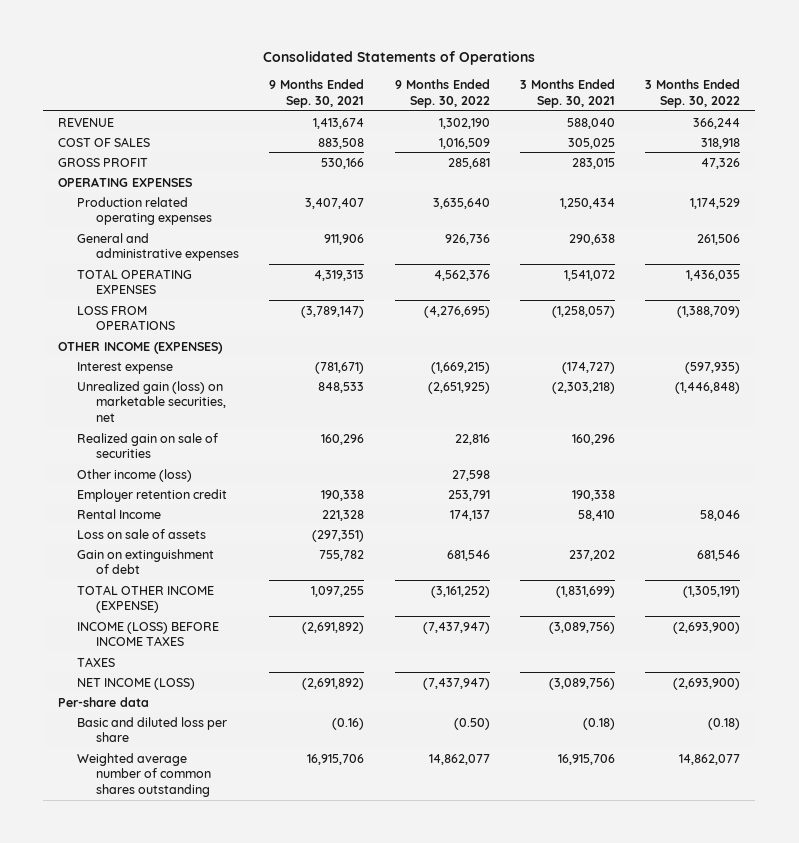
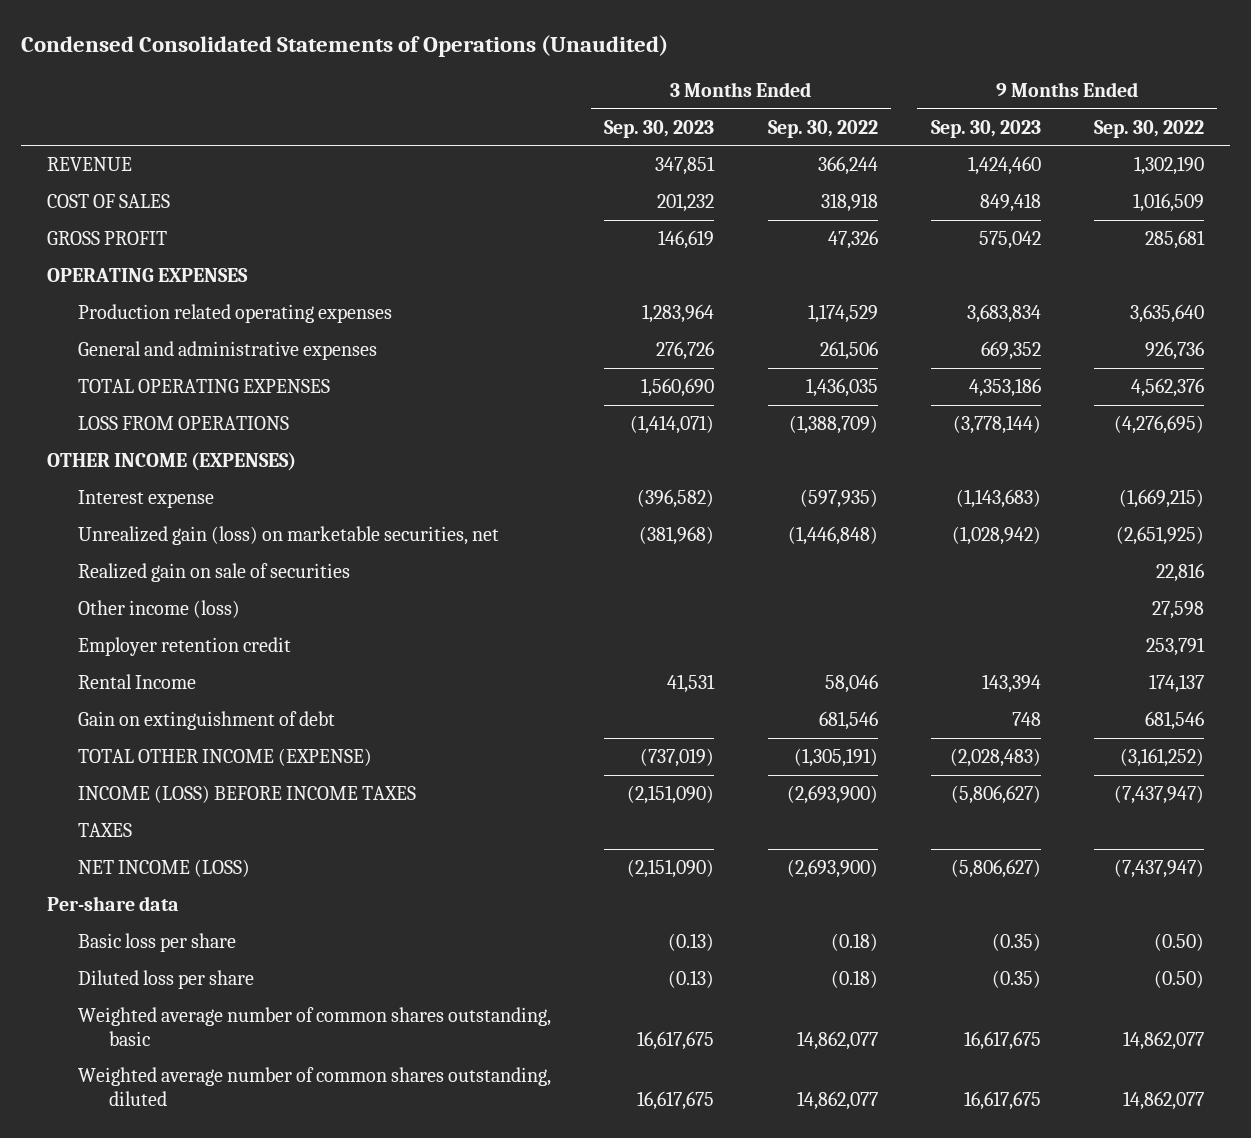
- Consolidated Statements of Operations
+ Condensed Consolidated Statements of Operations (Unaudited)
- | 9 Months Ended Sep. 30, 2021 | 9 Months Ended Sep. 30, 2022 | 3 Months Ended Sep. 30, 2021 | 3 Months Ended Sep. 30, 2022
+ | 3 Months Ended Sep. 30, 2023 | 3 Months Ended Sep. 30, 2022 | 9 Months Ended Sep. 30, 2023 | 9 Months Ended Sep. 30, 2022
- Loss on sale of assets | (297,351) | | |
- Basic and diluted loss per share | (0.16) | (0.50) | (0.18) | (0.18)
- Weighted average number of common shares outstanding | 16,915,706 | 14,862,077 | 16,915,706 | 14,862,077
+ Basic loss per share | (0.13) | (0.18) | (0.35) | (0.50)
+ Diluted loss per share | (0.13) | (0.18) | (0.35) | (0.50)
+ Weighted average number of common shares outstanding, basic | 16,617,675 | 14,862,077 | 16,617,675 | 14,862,077
+ Weighted average number of common shares outstanding, diluted | 16,617,675 | 14,862,077 | 16,617,675 | 14,862,077

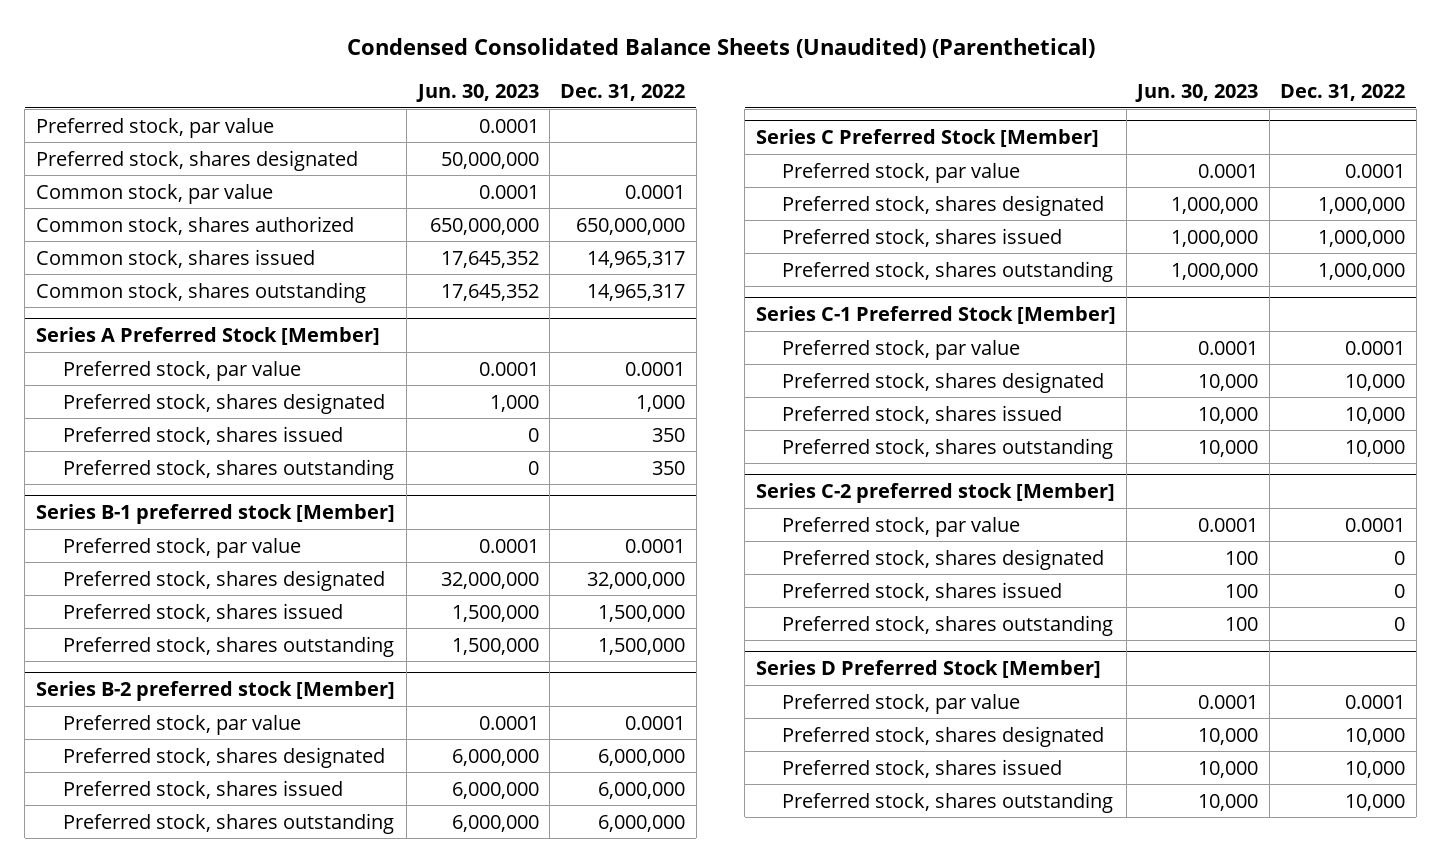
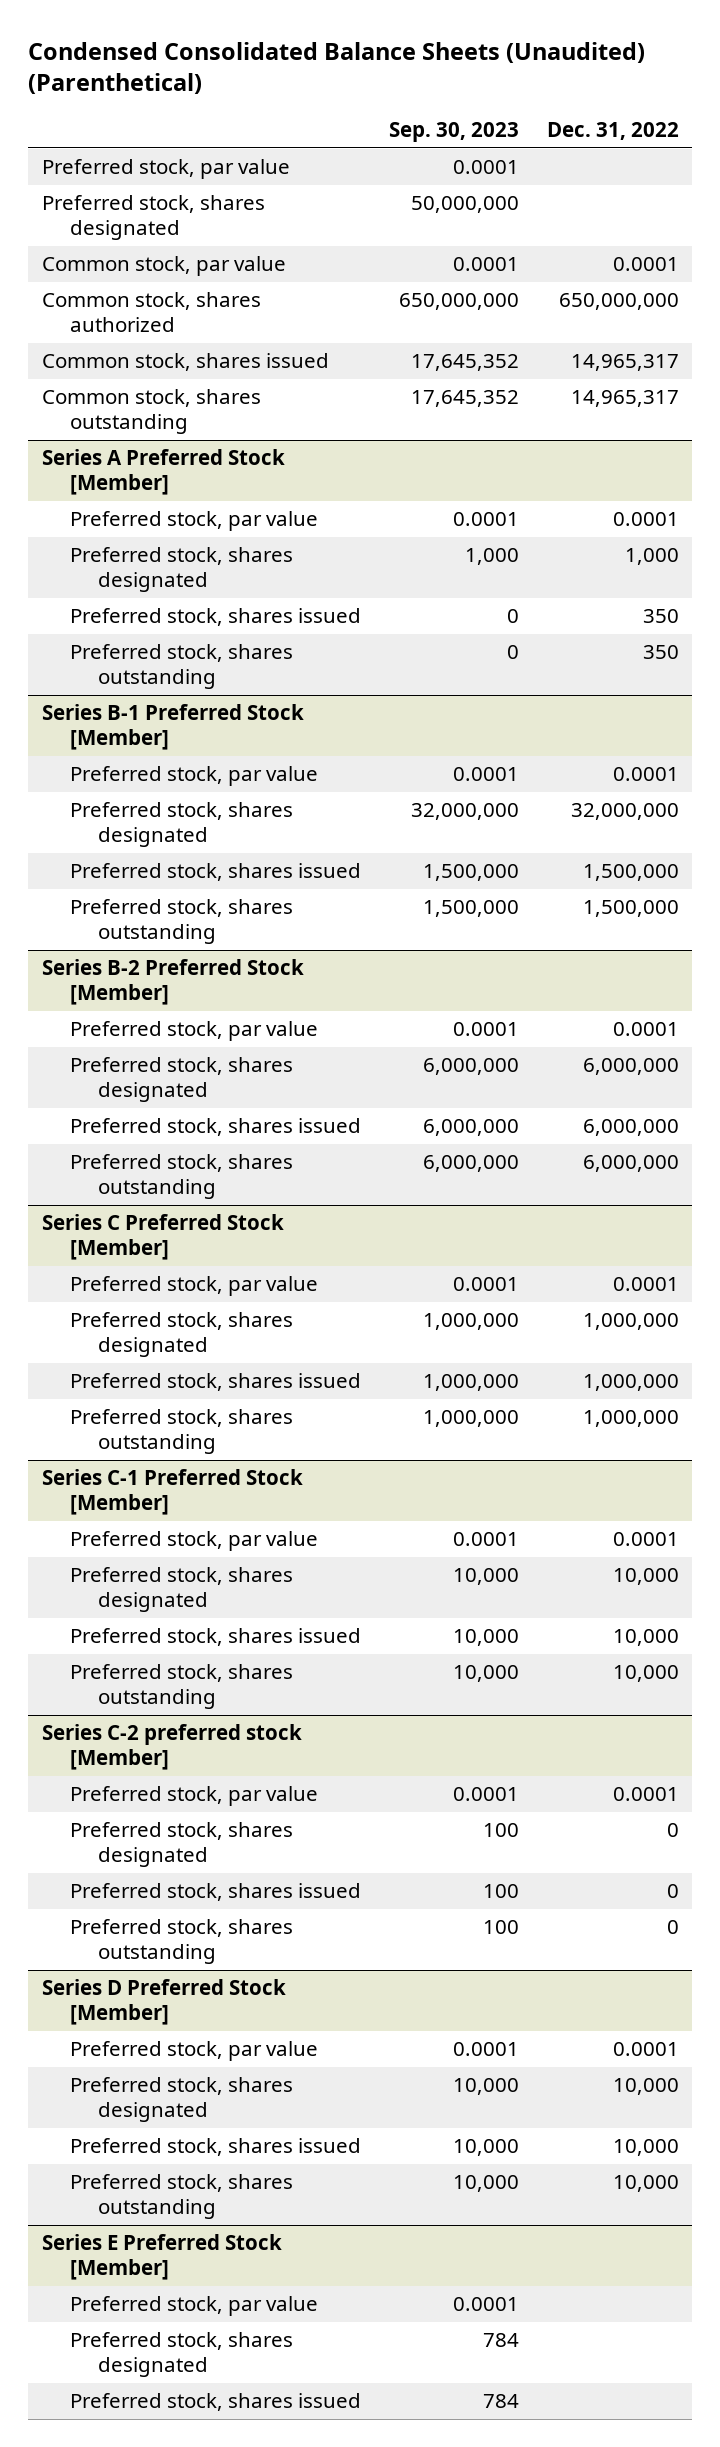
- | Jun. 30, 2023 | Dec. 31, 2022
+ | Sep. 30, 2023 | Dec. 31, 2022
- Series B-1 preferred stock [Member]
+ Series B-1 Preferred Stock [Member]
- Series B-2 preferred stock [Member]
+ Series B-2 Preferred Stock [Member]
+ Series E Preferred Stock [Member]
+ Preferred stock, par value | 0.0001 |
+ Preferred stock, shares designated | 784 |
+ Preferred stock, shares issued | 784 |

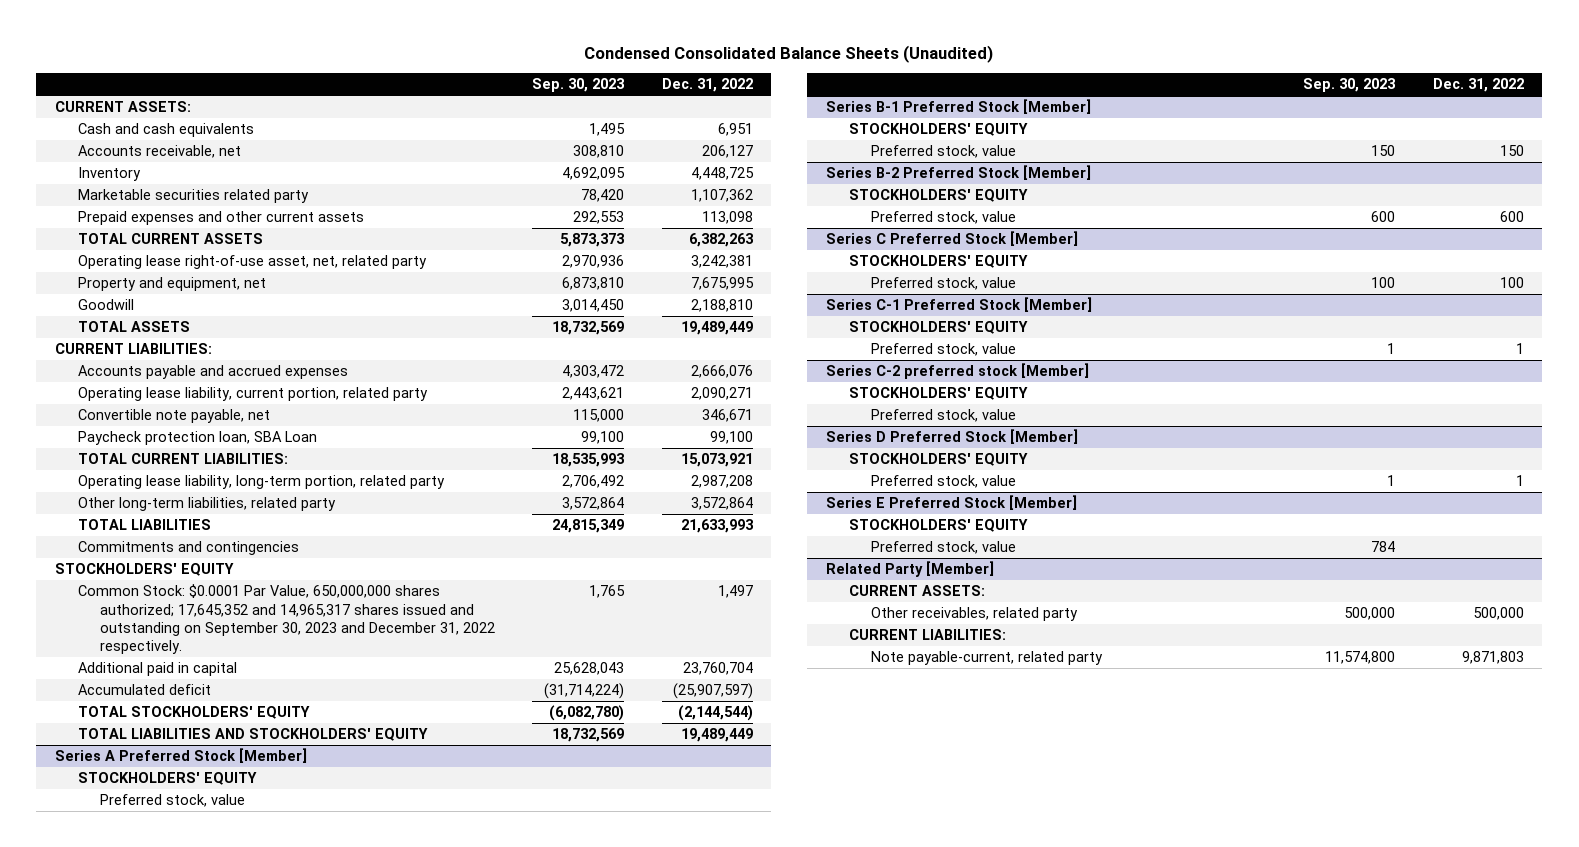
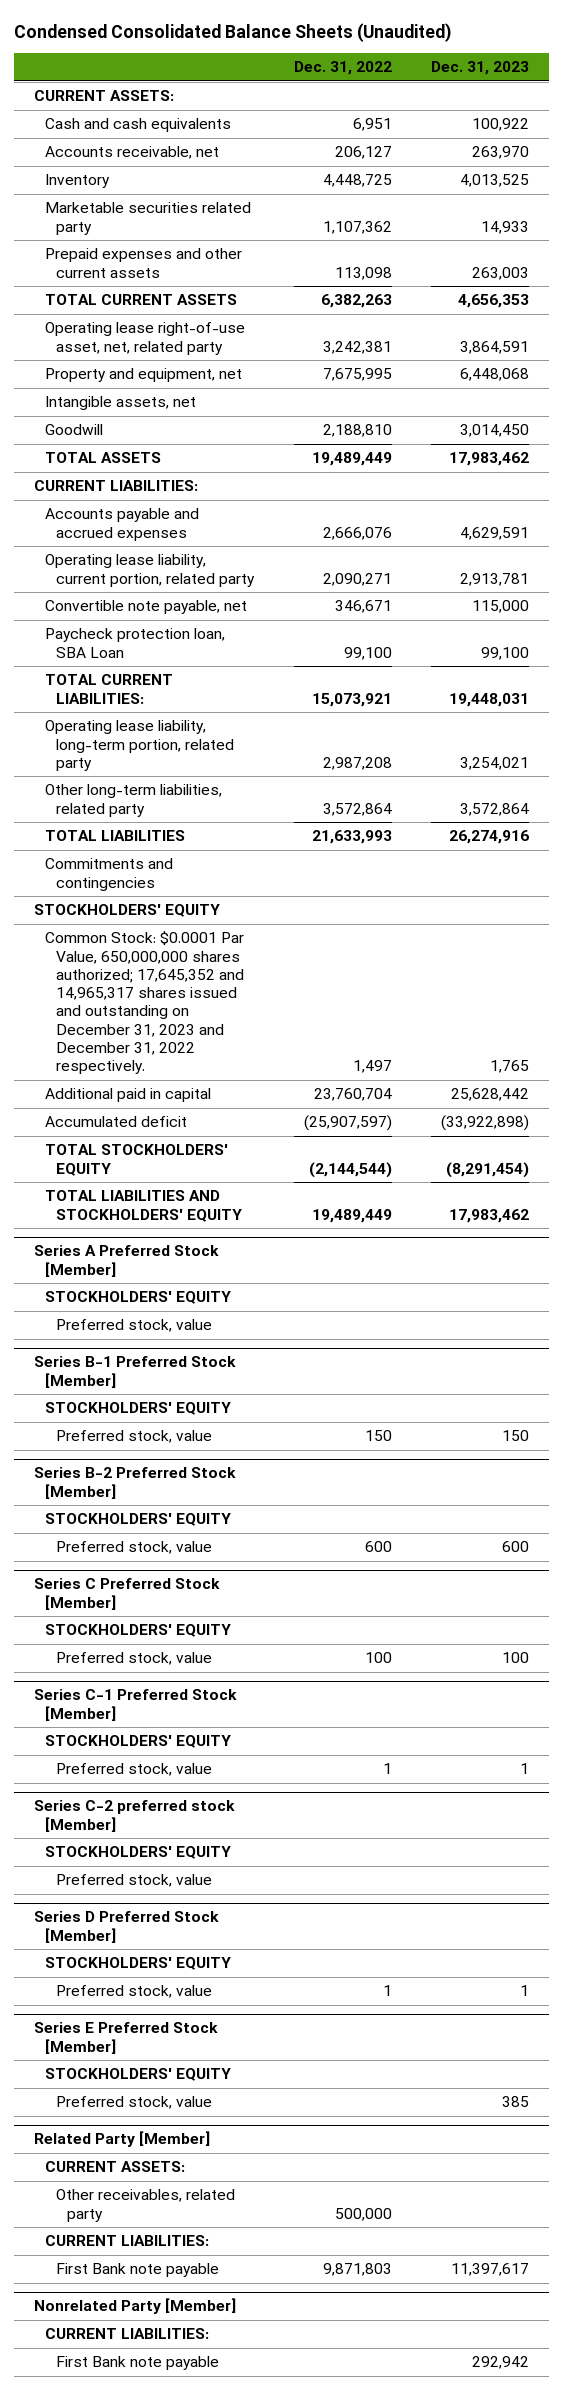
- | Sep. 30, 2023 | Dec. 31, 2022
+ | Dec. 31, 2022 | Dec. 31, 2023
+ Intangible assets, net
- Common Stock: $0.0001 Par Value, 650,000,000 shares authorized; 17,645,352 and 14,965,317 shares issued and outstanding on September 30, 2023 and December 31, 2022 respectively. | 1,765 | 1,497
+ Common Stock: $0.0001 Par Value, 650,000,000 shares authorized; 17,645,352 and 14,965,317 shares issued and outstanding on December 31, 2023 and December 31, 2022 respectively. | 1,497 | 1,765
@ Related Party [Member]
- Note payable-current, related party | 11,574,800 | 9,871,803
+ First Bank note payable | 9,871,803 | 11,397,617
+ Nonrelated Party [Member]
+ CURRENT LIABILITIES:
+ First Bank note payable | | 292,942

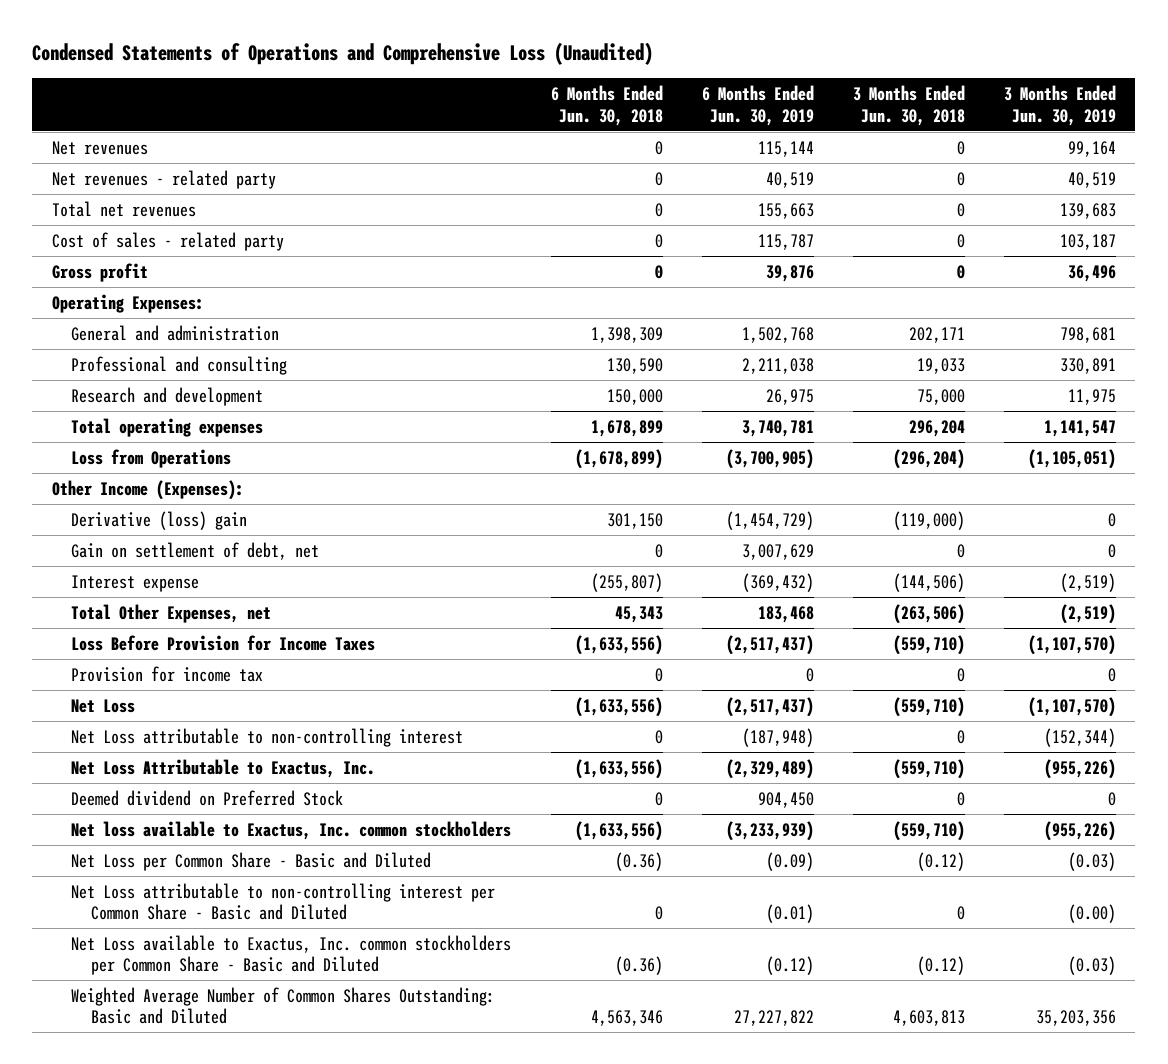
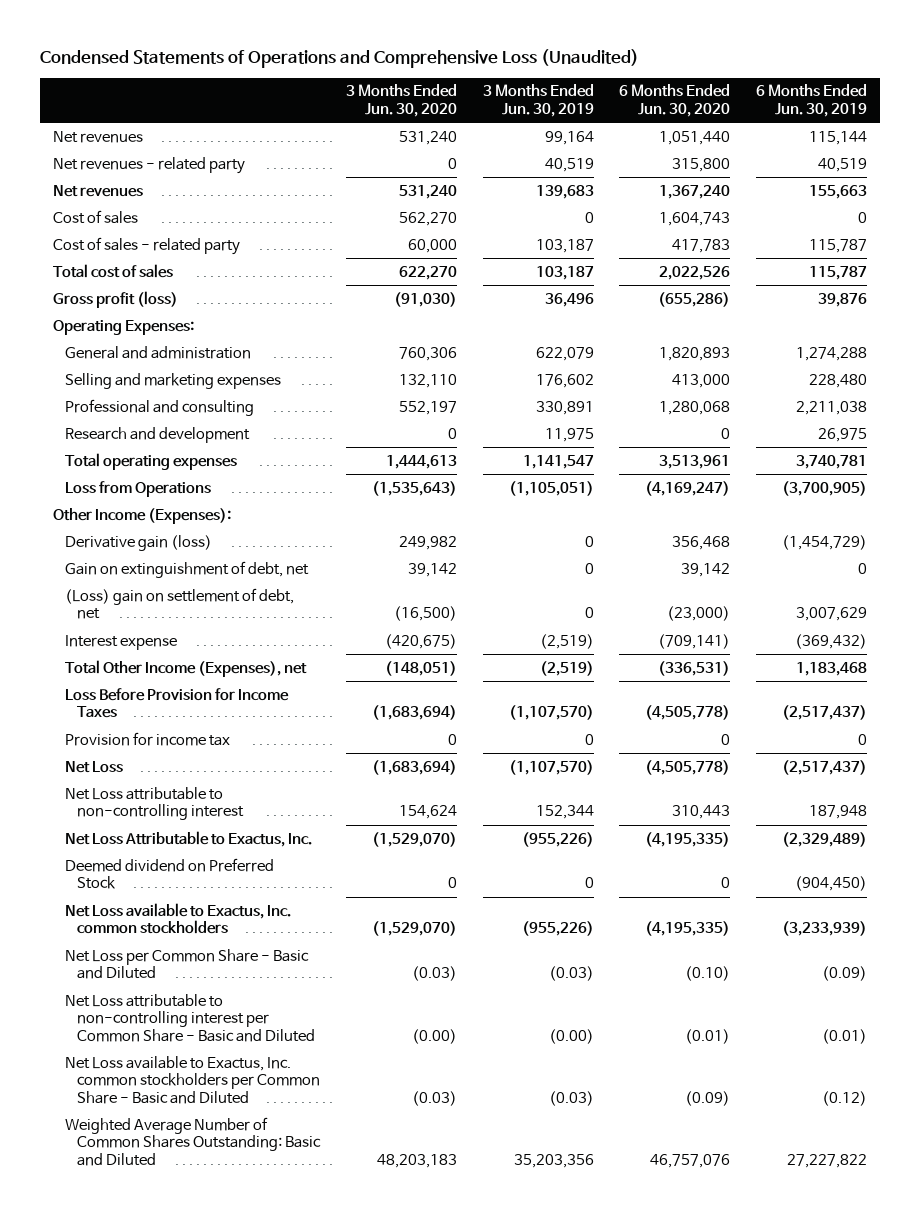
- | 6 Months Ended Jun. 30, 2018 | 6 Months Ended Jun. 30, 2019 | 3 Months Ended Jun. 30, 2018 | 3 Months Ended Jun. 30, 2019
+ | 3 Months Ended Jun. 30, 2020 | 3 Months Ended Jun. 30, 2019 | 6 Months Ended Jun. 30, 2020 | 6 Months Ended Jun. 30, 2019
- Total net revenues | 0 | 155,663 | 0 | 139,683
+ Net revenues | 531,240 | 139,683 | 1,367,240 | 155,663
+ Cost of sales | 562,270 | 0 | 1,604,743 | 0
- Gross profit | 0 | 39,876 | 0 | 36,496
+ Total cost of sales | 622,270 | 103,187 | 2,022,526 | 115,787
+ Gross profit (loss) | (91,030) | 36,496 | (655,286) | 39,876
- General and administration | 1,398,309 | 1,502,768 | 202,171 | 798,681
+ General and administration | 760,306 | 622,079 | 1,820,893 | 1,274,288
+ Selling and marketing expenses | 132,110 | 176,602 | 413,000 | 228,480
- Derivative (loss) gain | 301,150 | (1,454,729) | (119,000) | 0
- Gain on settlement of debt, net | 0 | 3,007,629 | 0 | 0
+ Derivative gain (loss) | 249,982 | 0 | 356,468 | (1,454,729)
+ Gain on extinguishment of debt, net | 39,142 | 0 | 39,142 | 0
+ (Loss) gain on settlement of debt, net | (16,500) | 0 | (23,000) | 3,007,629
- Total Other Expenses, net | 45,343 | 183,468 | (263,506) | (2,519)
+ Total Other Income (Expenses), net | (148,051) | (2,519) | (336,531) | 1,183,468
- Net Loss attributable to non-controlling interest | 0 | (187,948) | 0 | (152,344)
+ Net Loss attributable to non-controlling interest | 154,624 | 152,344 | 310,443 | 187,948
- Deemed dividend on Preferred Stock | 0 | 904,450 | 0 | 0
- Net loss available to Exactus, Inc. common stockholders | (1,633,556) | (3,233,939) | (559,710) | (955,226)
+ Deemed dividend on Preferred Stock | 0 | 0 | 0 | (904,450)
+ Net Loss available to Exactus, Inc. common stockholders | (1,529,070) | (955,226) | (4,195,335) | (3,233,939)

